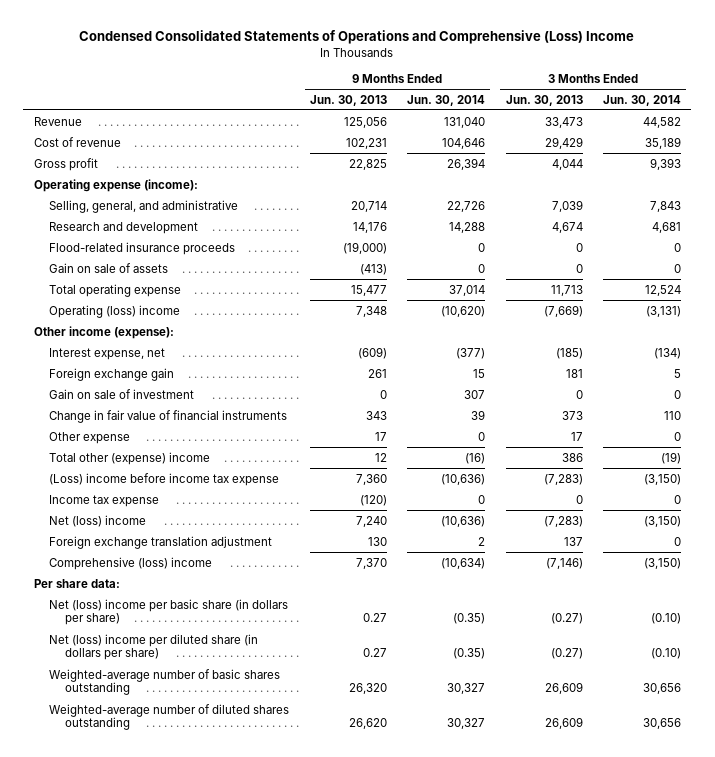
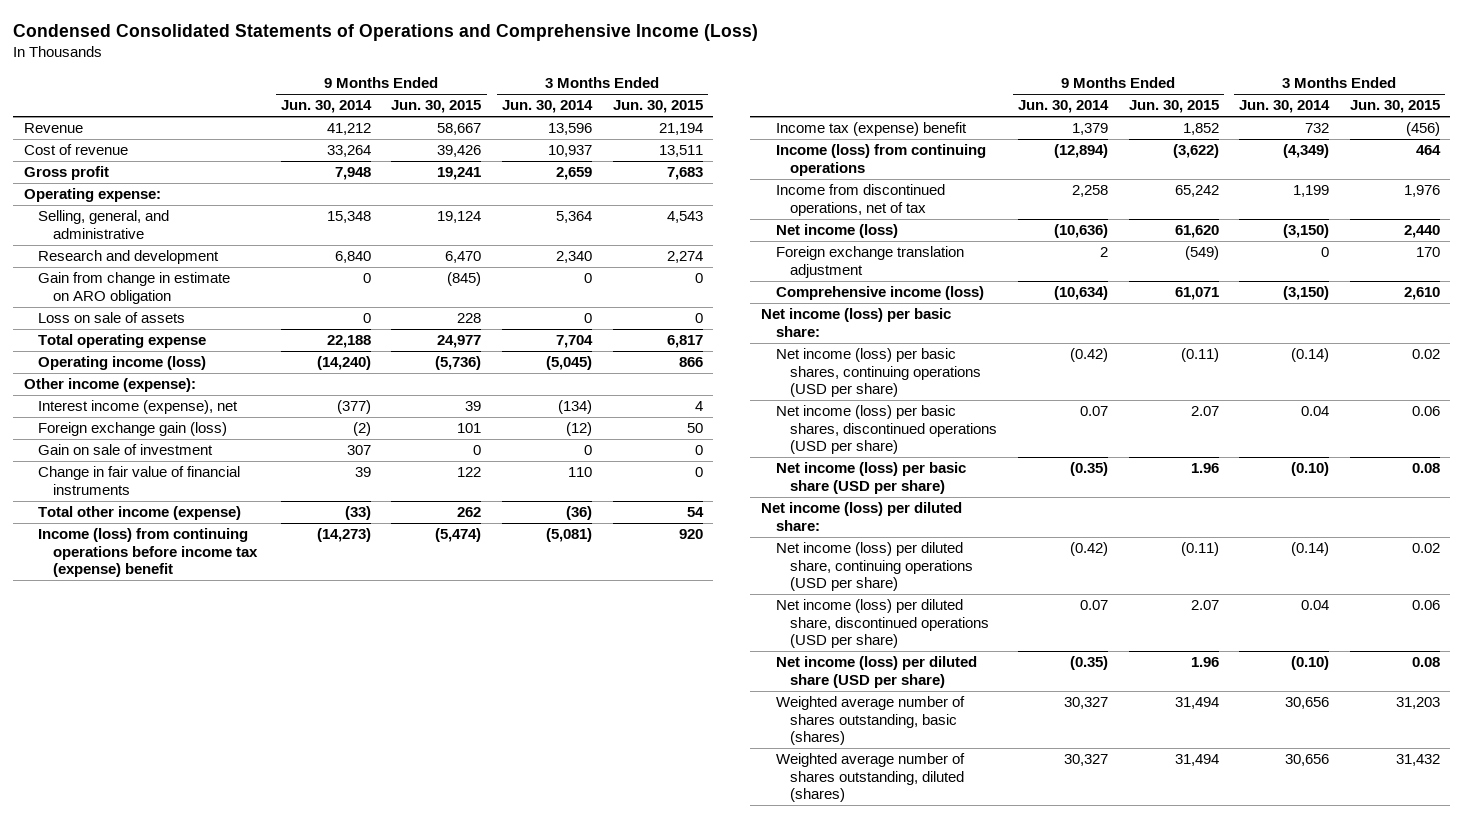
- Condensed Consolidated Statements of Operations and Comprehensive (Loss) Income
+ Condensed Consolidated Statements of Operations and Comprehensive Income (Loss)
- | 9 Months Ended Jun. 30, 2013 | 9 Months Ended Jun. 30, 2014 | 3 Months Ended Jun. 30, 2013 | 3 Months Ended Jun. 30, 2014
+ | 9 Months Ended Jun. 30, 2014 | 9 Months Ended Jun. 30, 2015 | 3 Months Ended Jun. 30, 2014 | 3 Months Ended Jun. 30, 2015
- Revenue | 125,056 | 131,040 | 33,473 | 44,582
- Cost of revenue | 102,231 | 104,646 | 29,429 | 35,189
- Gross profit | 22,825 | 26,394 | 4,044 | 9,393
- Operating expense (income):
- Selling, general, and administrative | 20,714 | 22,726 | 7,039 | 7,843
- Research and development | 14,176 | 14,288 | 4,674 | 4,681
- Flood-related insurance proceeds | (19,000) | 0 | 0 | 0
- Gain on sale of assets | (413) | 0 | 0 | 0
- Total operating expense | 15,477 | 37,014 | 11,713 | 12,524
- Operating (loss) income | 7,348 | (10,620) | (7,669) | (3,131)
+ Revenue | 41,212 | 58,667 | 13,596 | 21,194
+ Cost of revenue | 33,264 | 39,426 | 10,937 | 13,511
+ Gross profit | 7,948 | 19,241 | 2,659 | 7,683
+ Operating expense:
+ Selling, general, and administrative | 15,348 | 19,124 | 5,364 | 4,543
+ Research and development | 6,840 | 6,470 | 2,340 | 2,274
+ Gain from change in estimate on ARO obligation | 0 | (845) | 0 | 0
+ Loss on sale of assets | 0 | 228 | 0 | 0
+ Total operating expense | 22,188 | 24,977 | 7,704 | 6,817
+ Operating income (loss) | (14,240) | (5,736) | (5,045) | 866
- Interest expense, net | (609) | (377) | (185) | (134)
- Foreign exchange gain | 261 | 15 | 181 | 5
+ Interest income (expense), net | (377) | 39 | (134) | 4
+ Foreign exchange gain (loss) | (2) | 101 | (12) | 50
- Other expense | 17 | 0 | 17 | 0
- Total other (expense) income | 12 | (16) | 386 | (19)
- (Loss) income before income tax expense | 7,360 | (10,636) | (7,283) | (3,150)
- Income tax expense | (120) | 0 | 0 | 0
- Net (loss) income | 7,240 | (10,636) | (7,283) | (3,150)
+ Total other income (expense) | (33) | 262 | (36) | 54
+ Income (loss) from continuing operations before income tax (expense) benefit | (14,273) | (5,474) | (5,081) | 920
+ Income tax (expense) benefit | 1,379 | 1,852 | 732 | (456)
+ Income (loss) from continuing operations | (12,894) | (3,622) | (4,349) | 464
+ Income from discontinued operations, net of tax | 2,258 | 65,242 | 1,199 | 1,976
+ Net income (loss) | (10,636) | 61,620 | (3,150) | 2,440
- Comprehensive (loss) income | 7,370 | (10,634) | (7,146) | (3,150)
- Per share data:
- Net (loss) income per basic share (in dollars per share) | 0.27 | (0.35) | (0.27) | (0.10)
- Net (loss) income per diluted share (in dollars per share) | 0.27 | (0.35) | (0.27) | (0.10)
- Weighted-average number of basic shares outstanding | 26,320 | 30,327 | 26,609 | 30,656
- Weighted-average number of diluted shares outstanding | 26,620 | 30,327 | 26,609 | 30,656
+ Comprehensive income (loss) | (10,634) | 61,071 | (3,150) | 2,610
+ Net income (loss) per basic share:
+ Net income (loss) per basic shares, continuing operations (USD per share) | (0.42) | (0.11) | (0.14) | 0.02
+ Net income (loss) per basic shares, discontinued operations (USD per share) | 0.07 | 2.07 | 0.04 | 0.06
+ Net income (loss) per basic share (USD per share) | (0.35) | 1.96 | (0.10) | 0.08
+ Net income (loss) per diluted share:
+ Net income (loss) per diluted share, continuing operations (USD per share) | (0.42) | (0.11) | (0.14) | 0.02
+ Net income (loss) per diluted share, discontinued operations (USD per share) | 0.07 | 2.07 | 0.04 | 0.06
+ Net income (loss) per diluted share (USD per share) | (0.35) | 1.96 | (0.10) | 0.08
+ Weighted average number of shares outstanding, basic (shares) | 30,327 | 31,494 | 30,656 | 31,203
+ Weighted average number of shares outstanding, diluted (shares) | 30,327 | 31,494 | 30,656 | 31,432

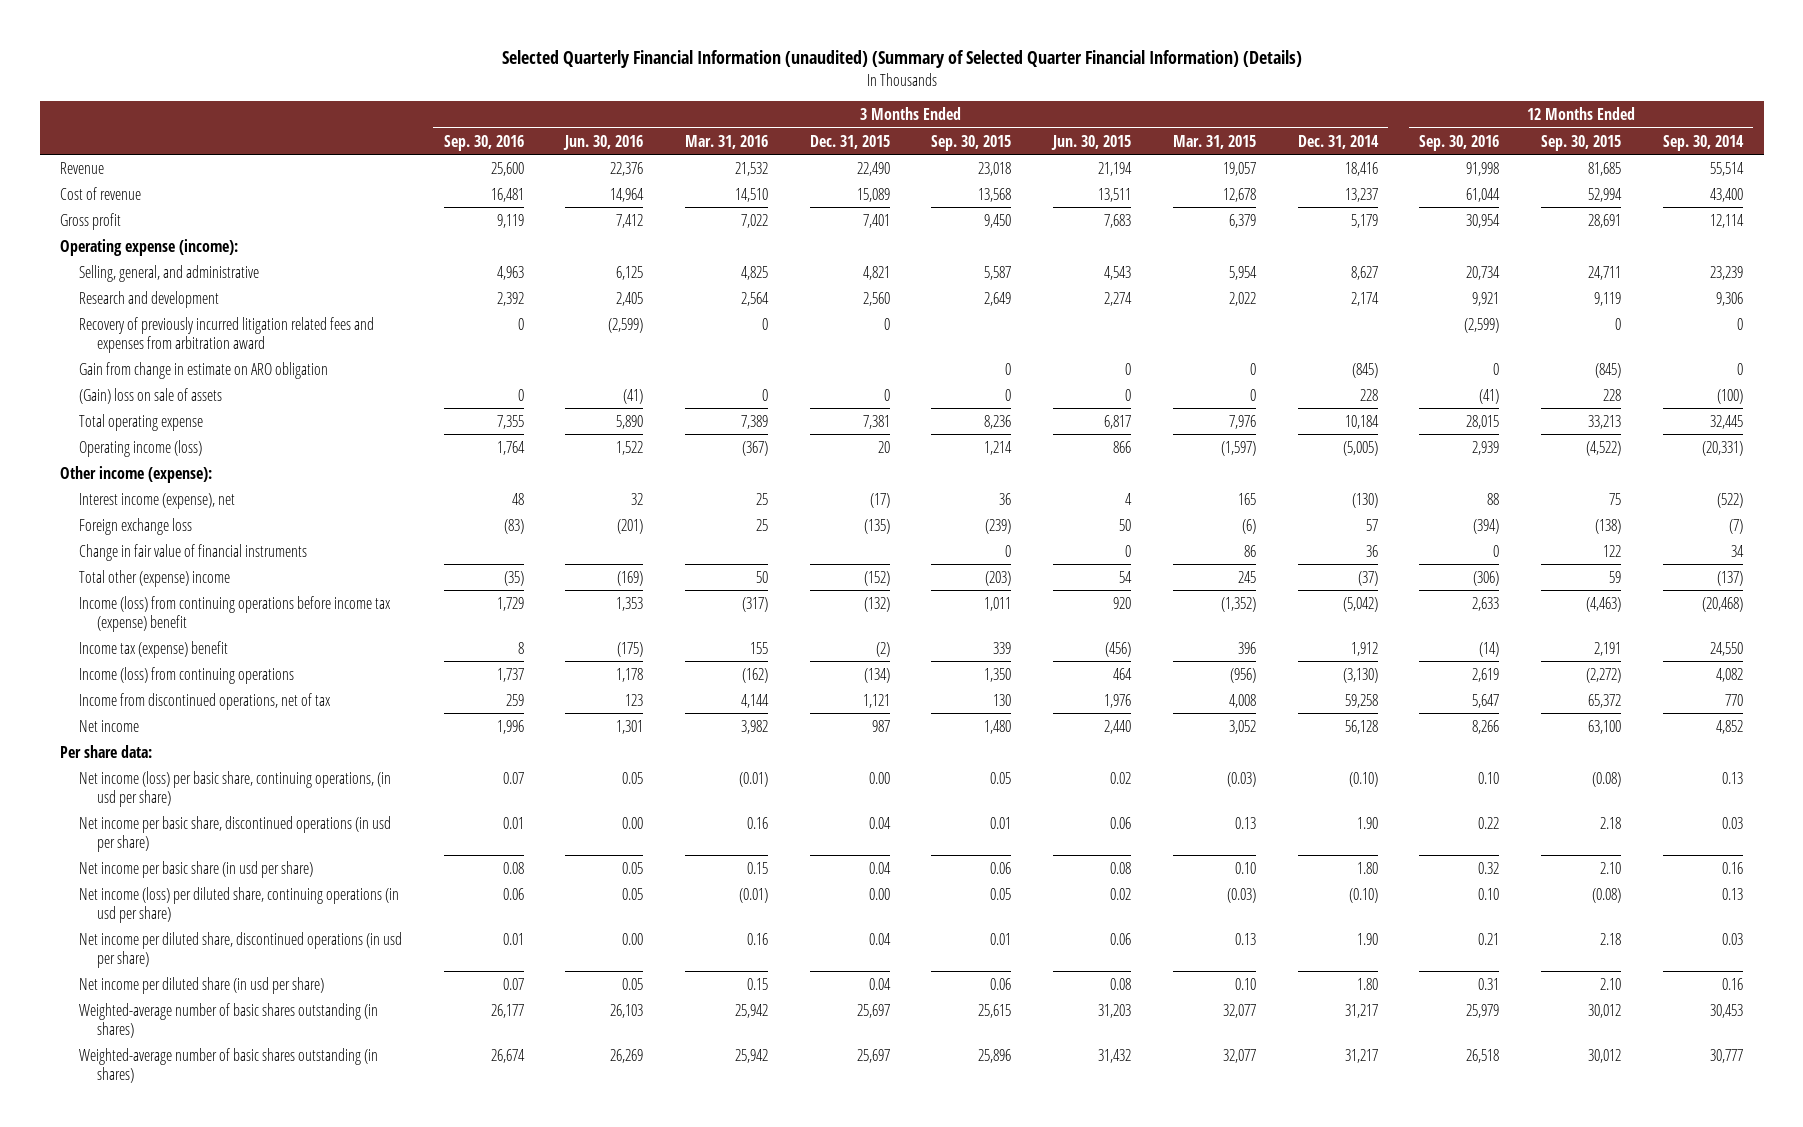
- Condensed Consolidated Statements of Operations and Comprehensive Income (Loss)
+ Selected Quarterly Financial Information (unaudited) (Summary of Selected Quarter Financial Information) (Details)
- | 9 Months Ended Jun. 30, 2014 | 9 Months Ended Jun. 30, 2015 | 3 Months Ended Jun. 30, 2014 | 3 Months Ended Jun. 30, 2015
+ | 3 Months Ended Sep. 30, 2016 | 3 Months Ended Jun. 30, 2016 | 3 Months Ended Mar. 31, 2016 | 3 Months Ended Dec. 31, 2015 | 3 Months Ended Sep. 30, 2015 | 3 Months Ended Jun. 30, 2015 | 3 Months Ended Mar. 31, 2015 | 3 Months Ended Dec. 31, 2014 | 12 Months Ended Sep. 30, 2016 | 12 Months Ended Sep. 30, 2015 | 12 Months Ended Sep. 30, 2014
- Operating expense:
+ Operating expense (income):
+ Recovery of previously incurred litigation related fees and expenses from arbitration award | 0 | (2,599) | 0 | 0 | | | | | (2,599) | 0 | 0
- Loss on sale of assets | 0 | 228 | 0 | 0
+ (Gain) loss on sale of assets | 0 | (41) | 0 | 0 | 0 | 0 | 0 | 228 | (41) | 228 | (100)
- Foreign exchange gain (loss) | (2) | 101 | (12) | 50
- Gain on sale of investment | 307 | 0 | 0 | 0
+ Foreign exchange loss | (83) | (201) | 25 | (135) | (239) | 50 | (6) | 57 | (394) | (138) | (7)
- Total other income (expense) | (33) | 262 | (36) | 54
+ Total other (expense) income | (35) | (169) | 50 | (152) | (203) | 54 | 245 | (37) | (306) | 59 | (137)
- Net income (loss) | (10,636) | 61,620 | (3,150) | 2,440
- Foreign exchange translation adjustment | 2 | (549) | 0 | 170
- Comprehensive income (loss) | (10,634) | 61,071 | (3,150) | 2,610
- Net income (loss) per basic share:
- Net income (loss) per basic shares, continuing operations (USD per share) | (0.42) | (0.11) | (0.14) | 0.02
- Net income (loss) per basic shares, discontinued operations (USD per share) | 0.07 | 2.07 | 0.04 | 0.06
- Net income (loss) per basic share (USD per share) | (0.35) | 1.96 | (0.10) | 0.08
- Net income (loss) per diluted share:
- Net income (loss) per diluted share, continuing operations (USD per share) | (0.42) | (0.11) | (0.14) | 0.02
- Net income (loss) per diluted share, discontinued operations (USD per share) | 0.07 | 2.07 | 0.04 | 0.06
- Net income (loss) per diluted share (USD per share) | (0.35) | 1.96 | (0.10) | 0.08
- Weighted average number of shares outstanding, basic (shares) | 30,327 | 31,494 | 30,656 | 31,203
- Weighted average number of shares outstanding, diluted (shares) | 30,327 | 31,494 | 30,656 | 31,432
+ Net income | 1,996 | 1,301 | 3,982 | 987 | 1,480 | 2,440 | 3,052 | 56,128 | 8,266 | 63,100 | 4,852
+ Per share data:
+ Net income (loss) per basic share, continuing operations, (in usd per share) | 0.07 | 0.05 | (0.01) | 0.00 | 0.05 | 0.02 | (0.03) | (0.10) | 0.10 | (0.08) | 0.13
+ Net income per basic share, discontinued operations (in usd per share) | 0.01 | 0.00 | 0.16 | 0.04 | 0.01 | 0.06 | 0.13 | 1.90 | 0.22 | 2.18 | 0.03
+ Net income per basic share (in usd per share) | 0.08 | 0.05 | 0.15 | 0.04 | 0.06 | 0.08 | 0.10 | 1.80 | 0.32 | 2.10 | 0.16
+ Net income (loss) per diluted share, continuing operations (in usd per share) | 0.06 | 0.05 | (0.01) | 0.00 | 0.05 | 0.02 | (0.03) | (0.10) | 0.10 | (0.08) | 0.13
+ Net income per diluted share, discontinued operations (in usd per share) | 0.01 | 0.00 | 0.16 | 0.04 | 0.01 | 0.06 | 0.13 | 1.90 | 0.21 | 2.18 | 0.03
+ Net income per diluted share (in usd per share) | 0.07 | 0.05 | 0.15 | 0.04 | 0.06 | 0.08 | 0.10 | 1.80 | 0.31 | 2.10 | 0.16
+ Weighted-average number of basic shares outstanding (in shares) | 26,177 | 26,103 | 25,942 | 25,697 | 25,615 | 31,203 | 32,077 | 31,217 | 25,979 | 30,012 | 30,453
+ Weighted-average number of basic shares outstanding (in shares) | 26,674 | 26,269 | 25,942 | 25,697 | 25,896 | 31,432 | 32,077 | 31,217 | 26,518 | 30,012 | 30,777

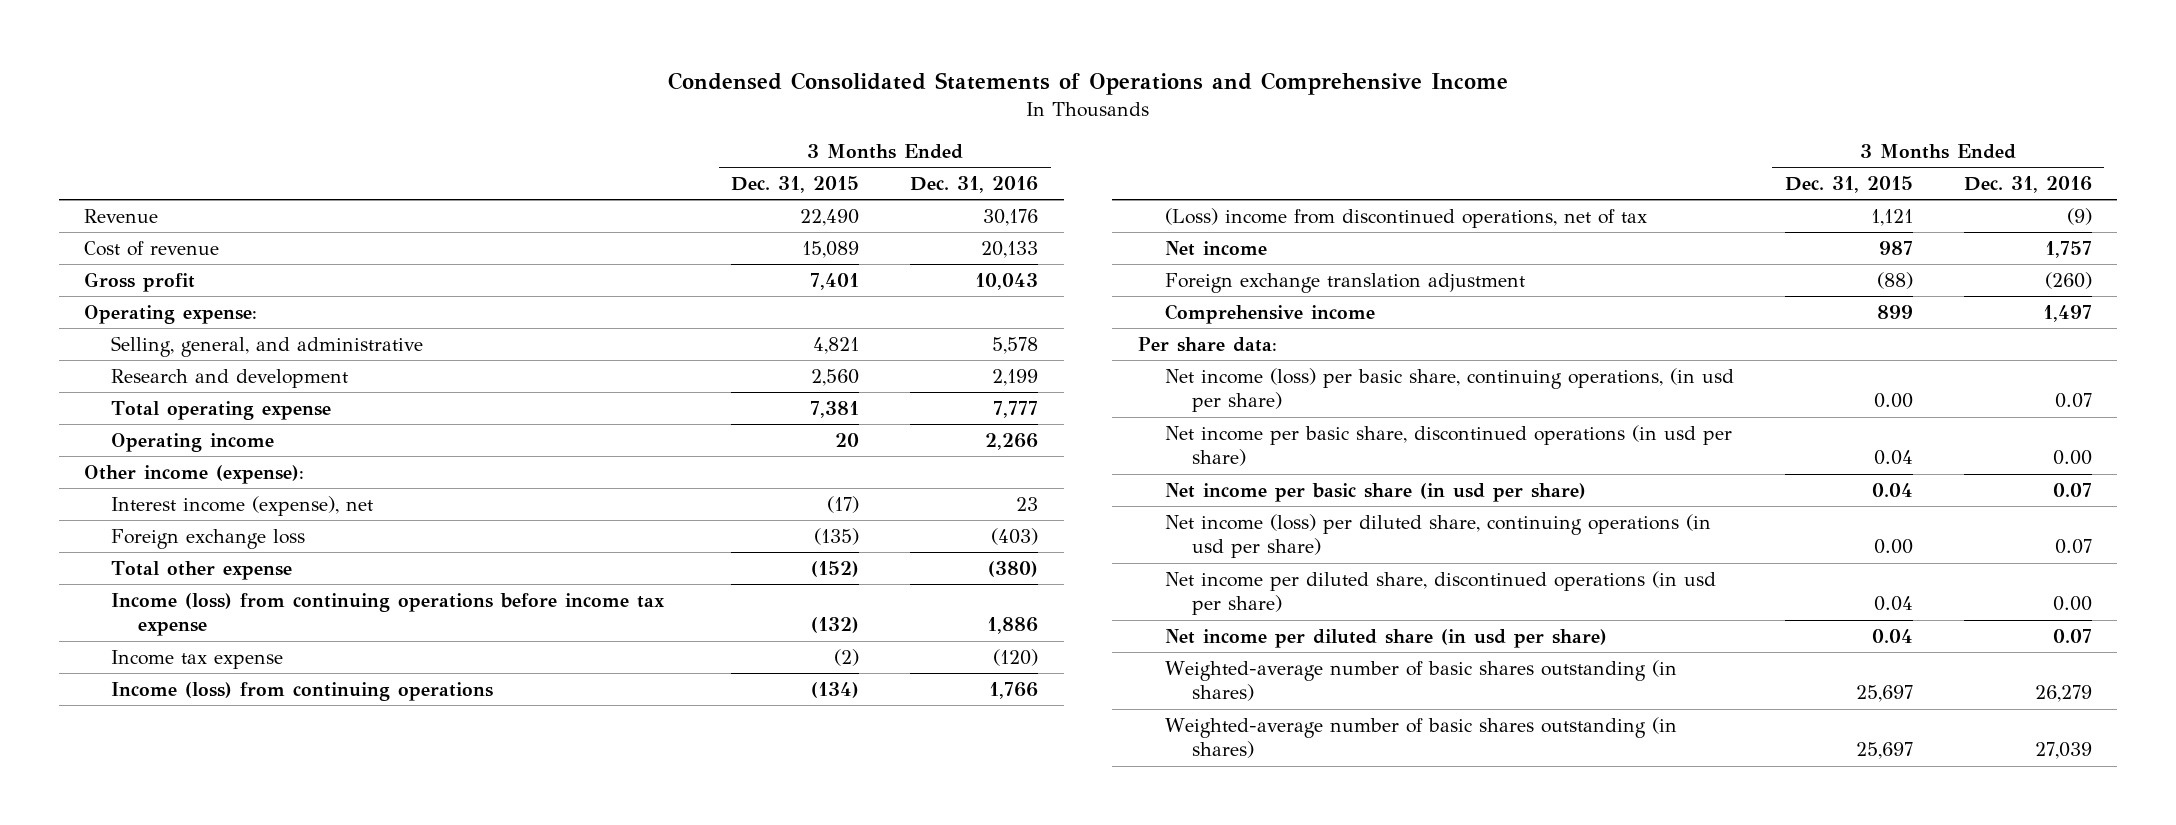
- Selected Quarterly Financial Information (unaudited) (Summary of Selected Quarter Financial Information) (Details)
+ Condensed Consolidated Statements of Operations and Comprehensive Income
- | 3 Months Ended Sep. 30, 2016 | 3 Months Ended Jun. 30, 2016 | 3 Months Ended Mar. 31, 2016 | 3 Months Ended Dec. 31, 2015 | 3 Months Ended Sep. 30, 2015 | 3 Months Ended Jun. 30, 2015 | 3 Months Ended Mar. 31, 2015 | 3 Months Ended Dec. 31, 2014 | 12 Months Ended Sep. 30, 2016 | 12 Months Ended Sep. 30, 2015 | 12 Months Ended Sep. 30, 2014
+ | 3 Months Ended Dec. 31, 2015 | 3 Months Ended Dec. 31, 2016
- Operating expense (income):
+ Operating expense:
- Recovery of previously incurred litigation related fees and expenses from arbitration award | 0 | (2,599) | 0 | 0 | | | | | (2,599) | 0 | 0
- Gain from change in estimate on ARO obligation | | | | | 0 | 0 | 0 | (845) | 0 | (845) | 0
- (Gain) loss on sale of assets | 0 | (41) | 0 | 0 | 0 | 0 | 0 | 228 | (41) | 228 | (100)
- Operating income (loss) | 1,764 | 1,522 | (367) | 20 | 1,214 | 866 | (1,597) | (5,005) | 2,939 | (4,522) | (20,331)
+ Operating income | 20 | 2,266
- Change in fair value of financial instruments | | | | | 0 | 0 | 86 | 36 | 0 | 122 | 34
- Total other (expense) income | (35) | (169) | 50 | (152) | (203) | 54 | 245 | (37) | (306) | 59 | (137)
- Income (loss) from continuing operations before income tax (expense) benefit | 1,729 | 1,353 | (317) | (132) | 1,011 | 920 | (1,352) | (5,042) | 2,633 | (4,463) | (20,468)
- Income tax (expense) benefit | 8 | (175) | 155 | (2) | 339 | (456) | 396 | 1,912 | (14) | 2,191 | 24,550
+ Total other expense | (152) | (380)
+ Income (loss) from continuing operations before income tax expense | (132) | 1,886
+ Income tax expense | (2) | (120)
- Income from discontinued operations, net of tax | 259 | 123 | 4,144 | 1,121 | 130 | 1,976 | 4,008 | 59,258 | 5,647 | 65,372 | 770
+ (Loss) income from discontinued operations, net of tax | 1,121 | (9)
+ Foreign exchange translation adjustment | (88) | (260)
+ Comprehensive income | 899 | 1,497

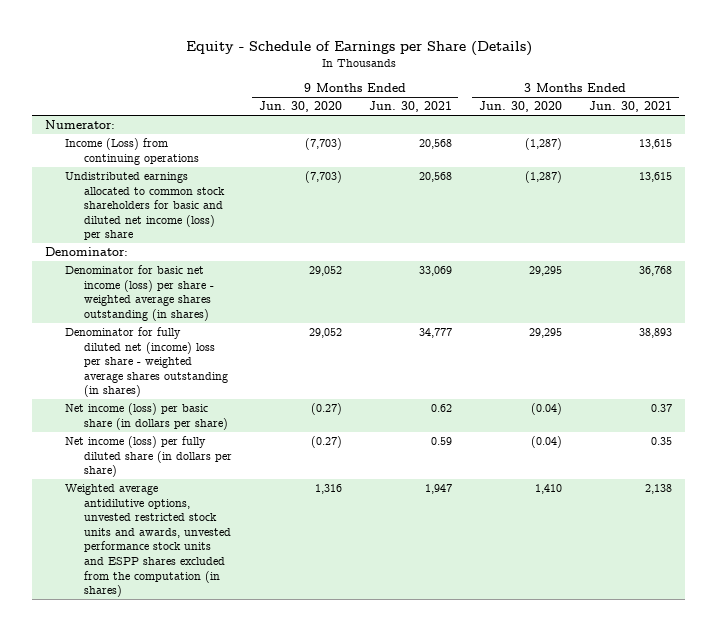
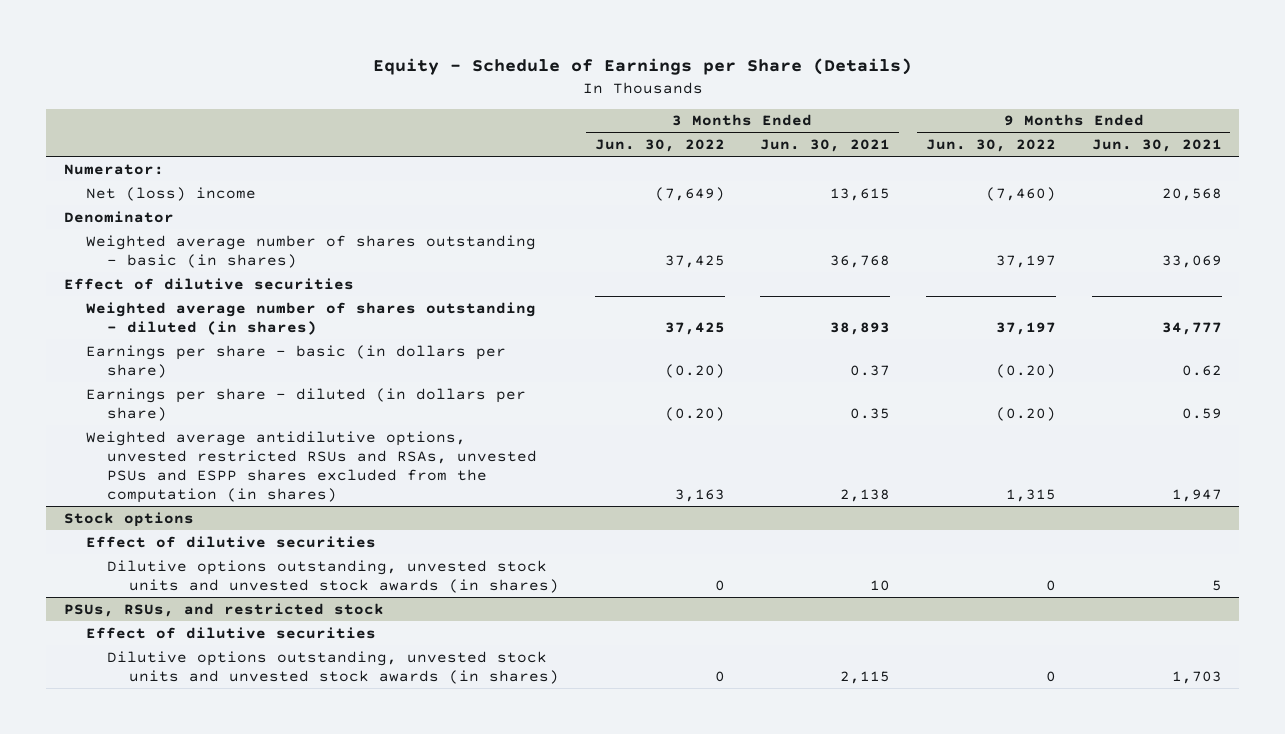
- | 9 Months Ended Jun. 30, 2020 | 9 Months Ended Jun. 30, 2021 | 3 Months Ended Jun. 30, 2020 | 3 Months Ended Jun. 30, 2021
+ | 3 Months Ended Jun. 30, 2022 | 3 Months Ended Jun. 30, 2021 | 9 Months Ended Jun. 30, 2022 | 9 Months Ended Jun. 30, 2021
- Income (Loss) from continuing operations | (7,703) | 20,568 | (1,287) | 13,615
- Undistributed earnings allocated to common stock shareholders for basic and diluted net income (loss) per share | (7,703) | 20,568 | (1,287) | 13,615
- Denominator:
- Denominator for basic net income (loss) per share - weighted average shares outstanding (in shares) | 29,052 | 33,069 | 29,295 | 36,768
- Denominator for fully diluted net (income) loss per share - weighted average shares outstanding (in shares) | 29,052 | 34,777 | 29,295 | 38,893
- Net income (loss) per basic share (in dollars per share) | (0.27) | 0.62 | (0.04) | 0.37
- Net income (loss) per fully diluted share (in dollars per share) | (0.27) | 0.59 | (0.04) | 0.35
- Weighted average antidilutive options, unvested restricted stock units and awards, unvested performance stock units and ESPP shares excluded from the computation (in shares) | 1,316 | 1,947 | 1,410 | 2,138
+ Net (loss) income | (7,649) | 13,615 | (7,460) | 20,568
+ Denominator
+ Weighted average number of shares outstanding - basic (in shares) | 37,425 | 36,768 | 37,197 | 33,069
+ Effect of dilutive securities
+ Weighted average number of shares outstanding - diluted (in shares) | 37,425 | 38,893 | 37,197 | 34,777
+ Earnings per share - basic (in dollars per share) | (0.20) | 0.37 | (0.20) | 0.62
+ Earnings per share - diluted (in dollars per share) | (0.20) | 0.35 | (0.20) | 0.59
+ Weighted average antidilutive options, unvested restricted RSUs and RSAs, unvested PSUs and ESPP shares excluded from the computation (in shares) | 3,163 | 2,138 | 1,315 | 1,947
+ Stock options
+ Effect of dilutive securities
+ Dilutive options outstanding, unvested stock units and unvested stock awards (in shares) | 0 | 10 | 0 | 5
+ PSUs, RSUs, and restricted stock
+ Effect of dilutive securities
+ Dilutive options outstanding, unvested stock units and unvested stock awards (in shares) | 0 | 2,115 | 0 | 1,703

